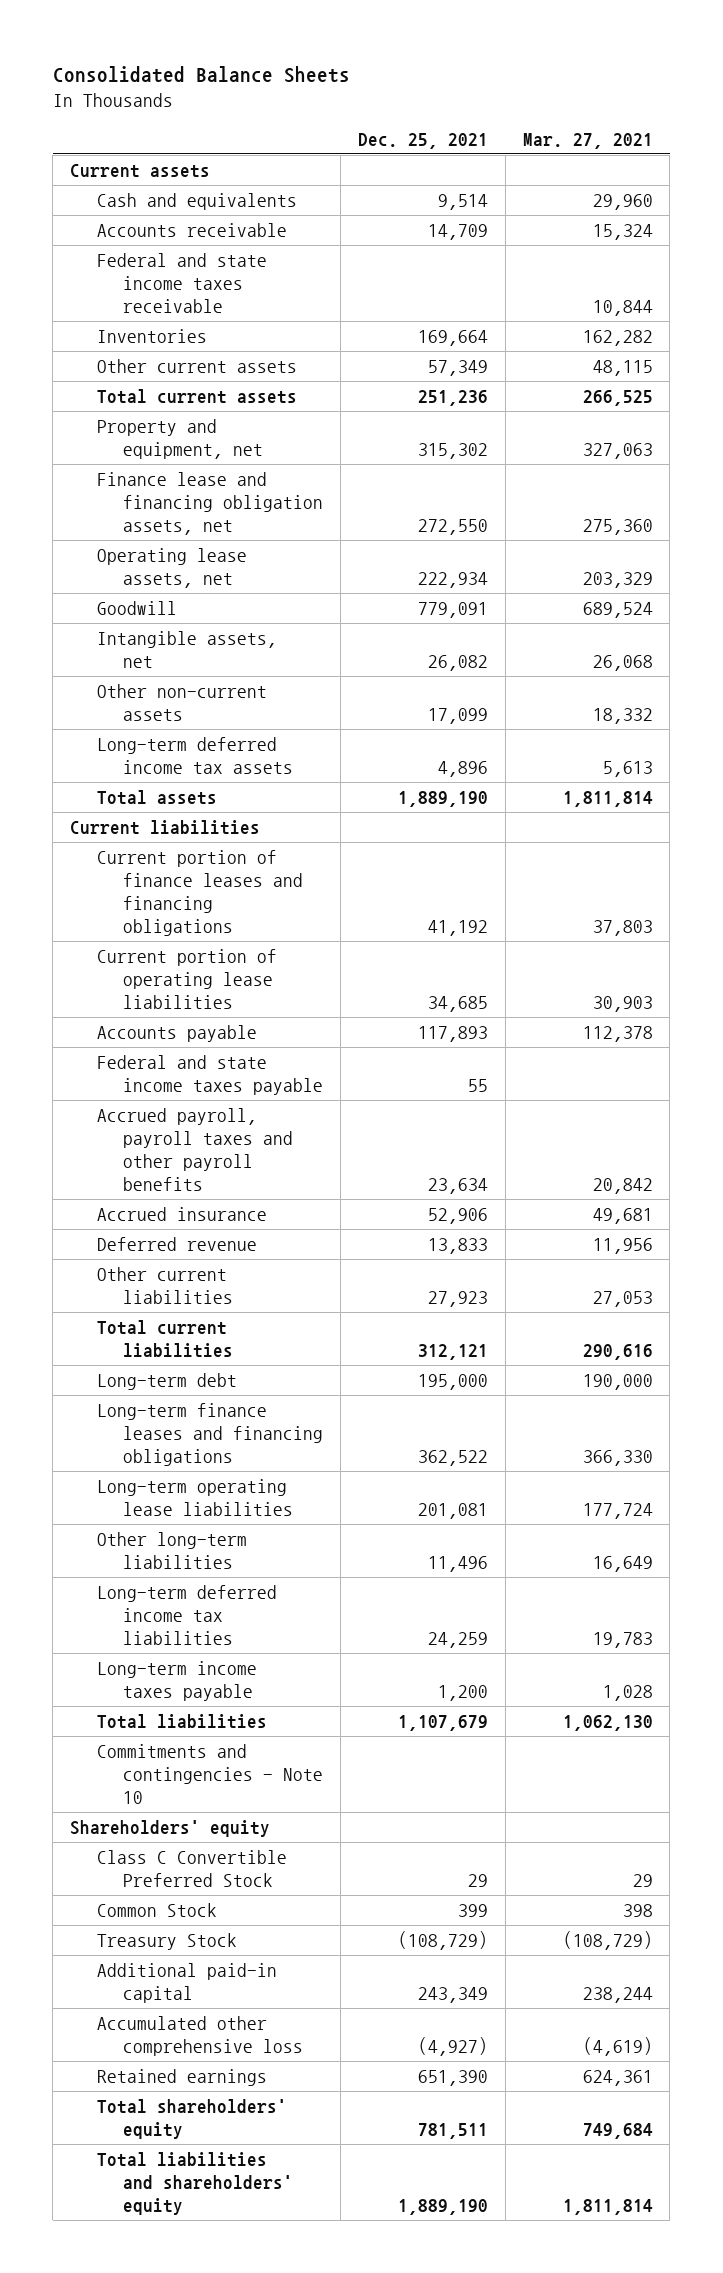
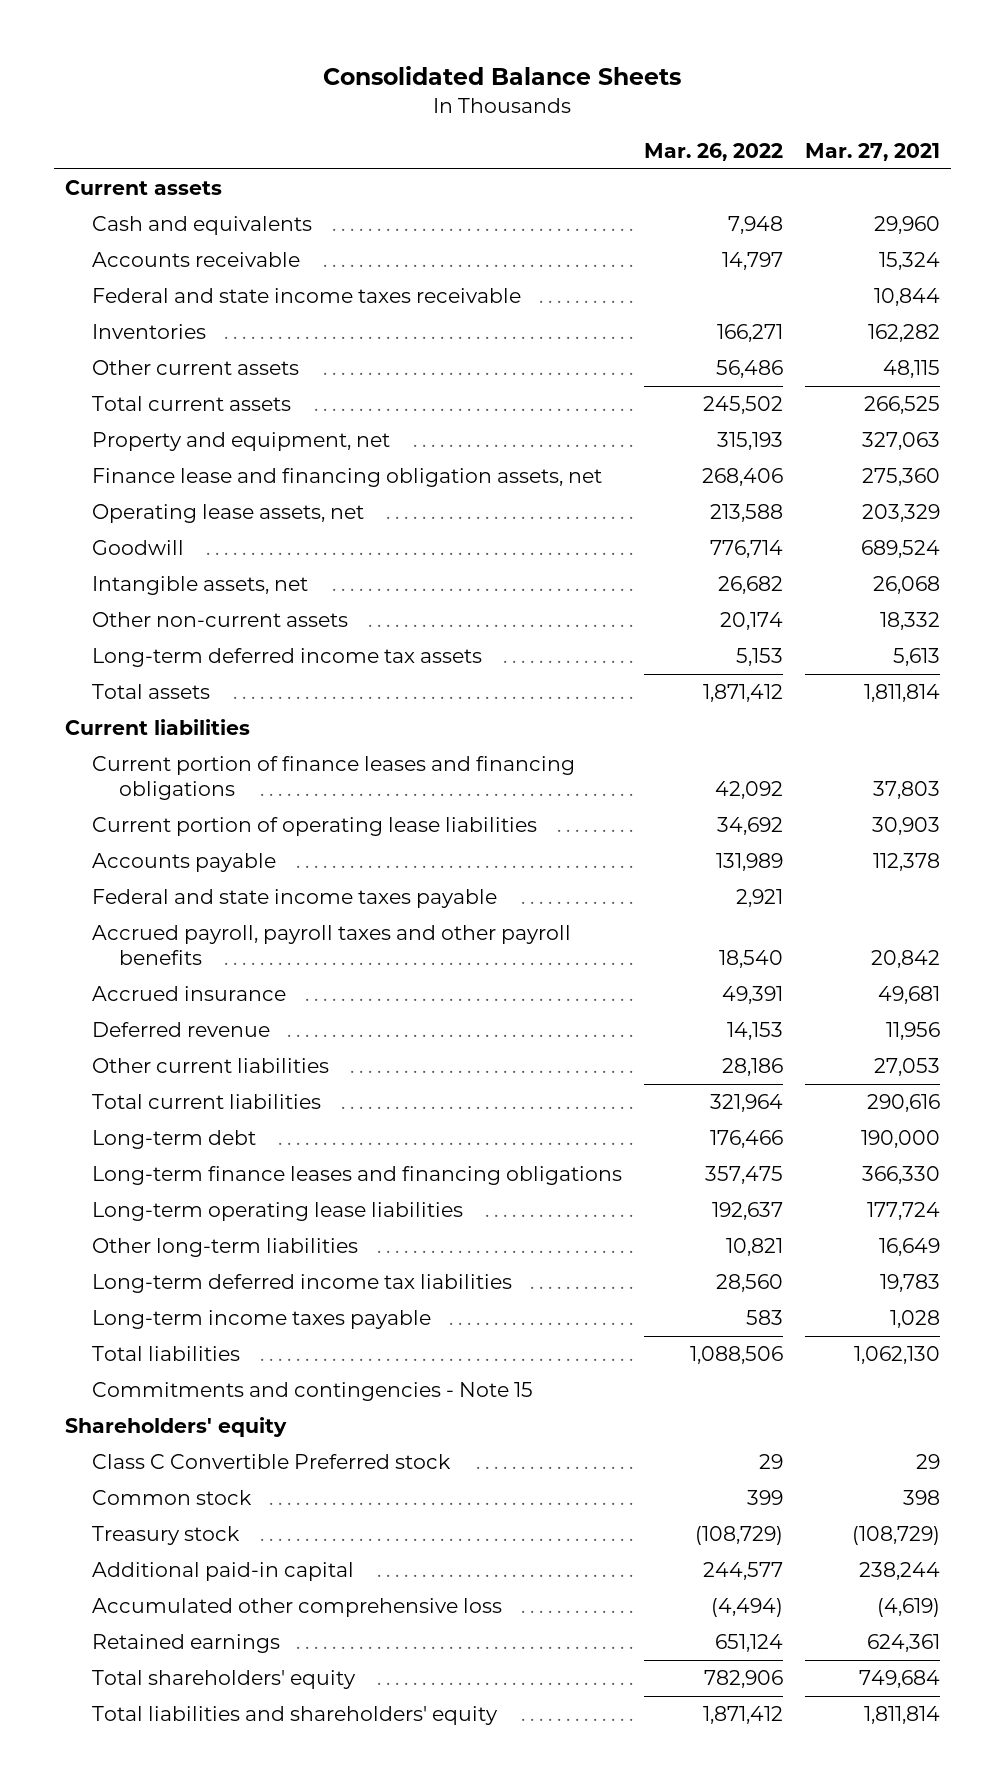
- | Dec. 25, 2021 | Mar. 27, 2021
+ | Mar. 26, 2022 | Mar. 27, 2021
- Commitments and contingencies - Note 10
+ Commitments and contingencies - Note 15
- Class C Convertible Preferred Stock | 29 | 29
- Common Stock | 399 | 398
- Treasury Stock | (108,729) | (108,729)
+ Class C Convertible Preferred stock | 29 | 29
+ Common stock | 399 | 398
+ Treasury stock | (108,729) | (108,729)

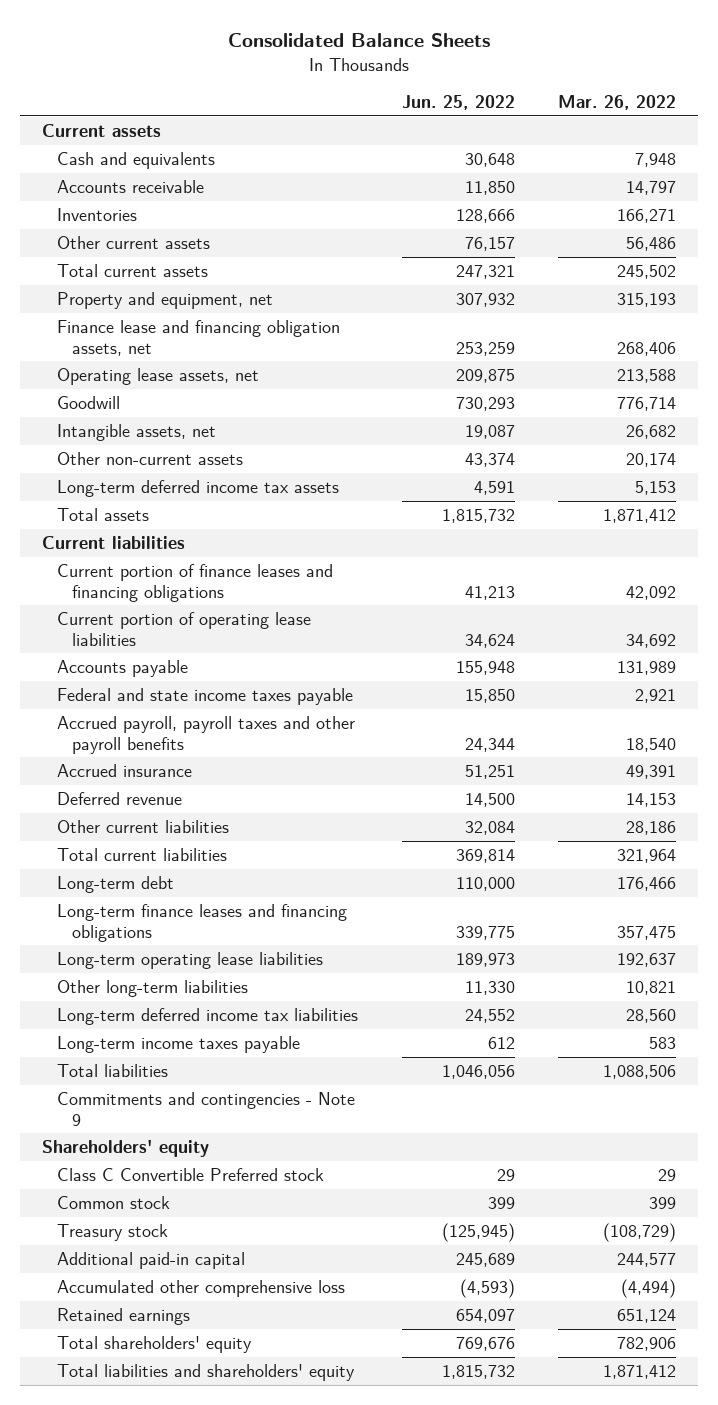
- | Mar. 26, 2022 | Mar. 27, 2021
+ | Jun. 25, 2022 | Mar. 26, 2022
- Federal and state income taxes receivable | | 10,844
- Commitments and contingencies - Note 15
+ Commitments and contingencies - Note 9

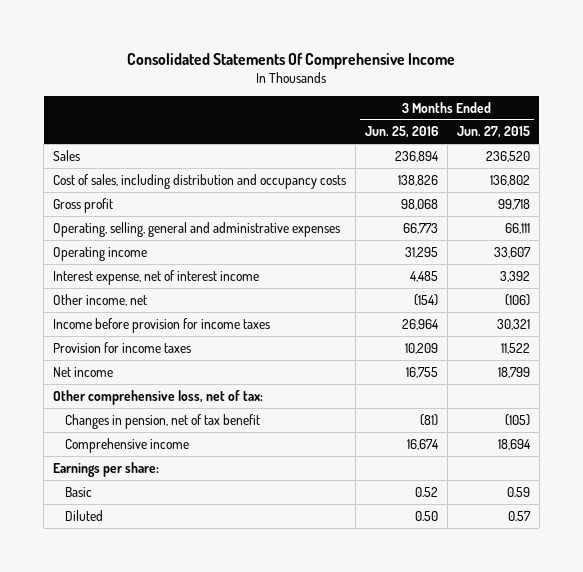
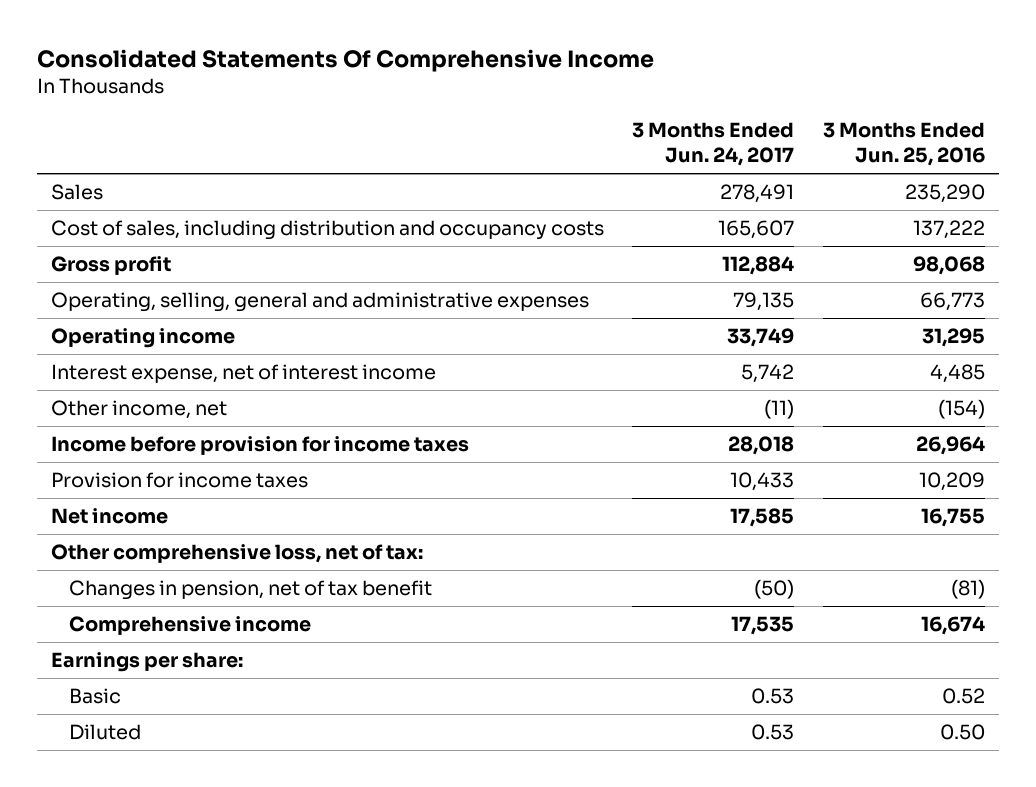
- | 3 Months Ended Jun. 25, 2016 | 3 Months Ended Jun. 27, 2015
+ | 3 Months Ended Jun. 24, 2017 | 3 Months Ended Jun. 25, 2016
- Sales | 236,894 | 236,520
- Cost of sales, including distribution and occupancy costs | 138,826 | 136,802
+ Sales | 278,491 | 235,290
+ Cost of sales, including distribution and occupancy costs | 165,607 | 137,222

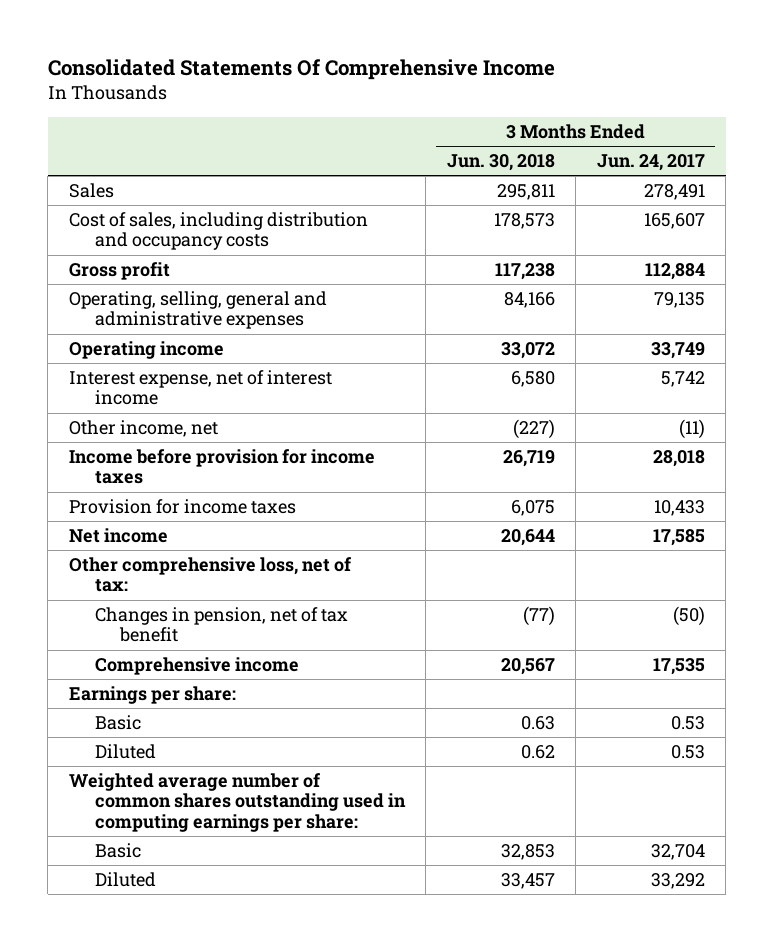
- | 3 Months Ended Jun. 24, 2017 | 3 Months Ended Jun. 25, 2016
+ | 3 Months Ended Jun. 30, 2018 | 3 Months Ended Jun. 24, 2017
+ Weighted average number of common shares outstanding used in computing earnings per share:
+ Basic | 32,853 | 32,704
+ Diluted | 33,457 | 33,292

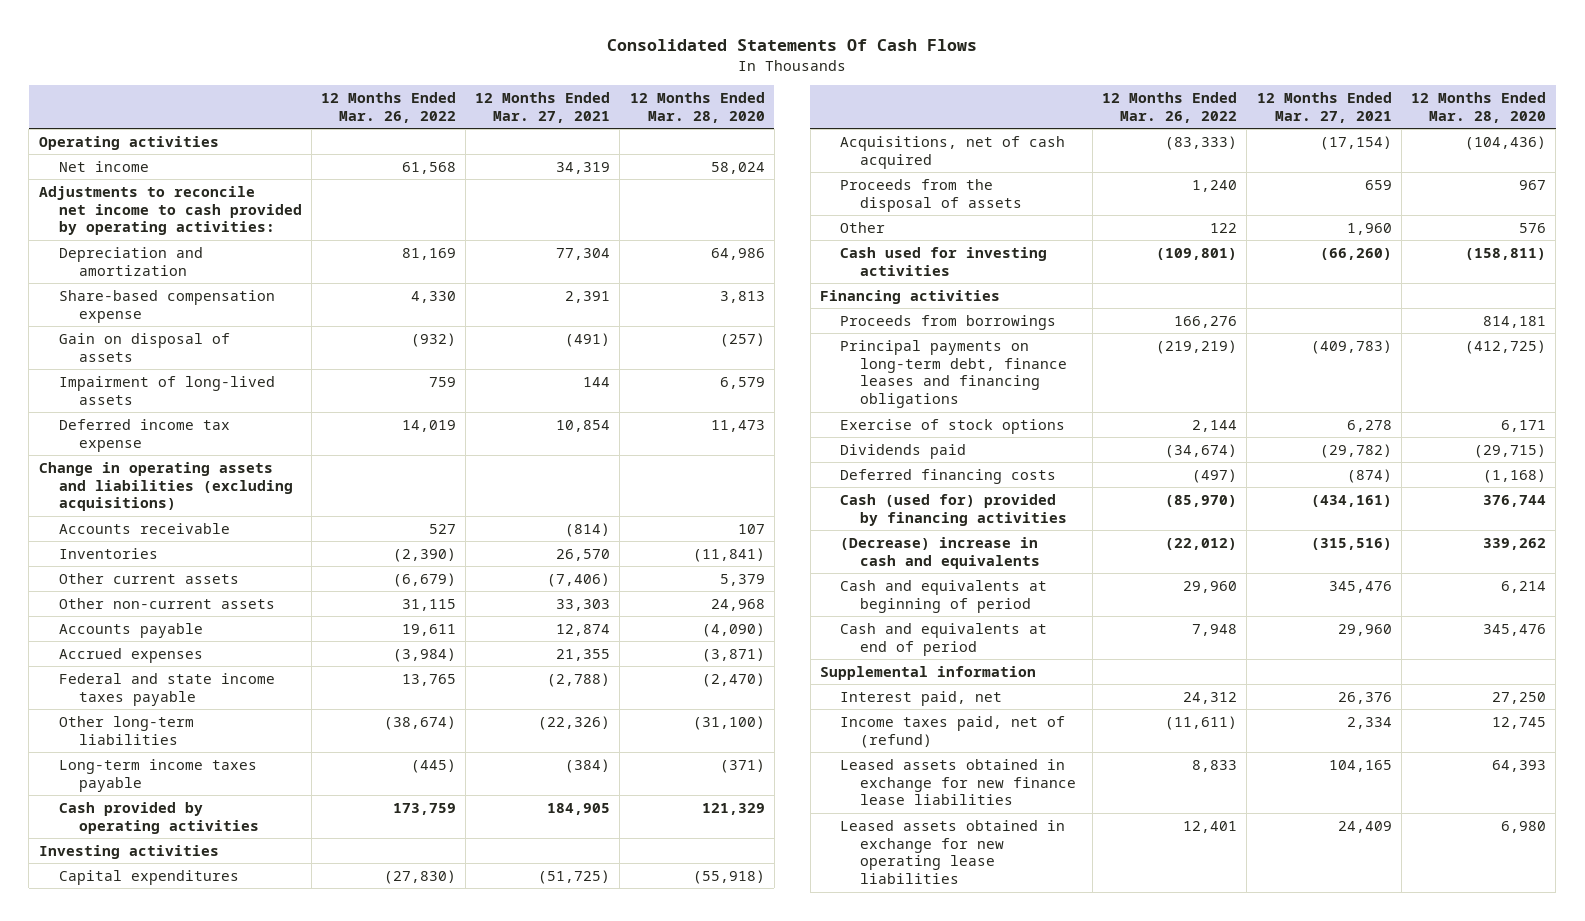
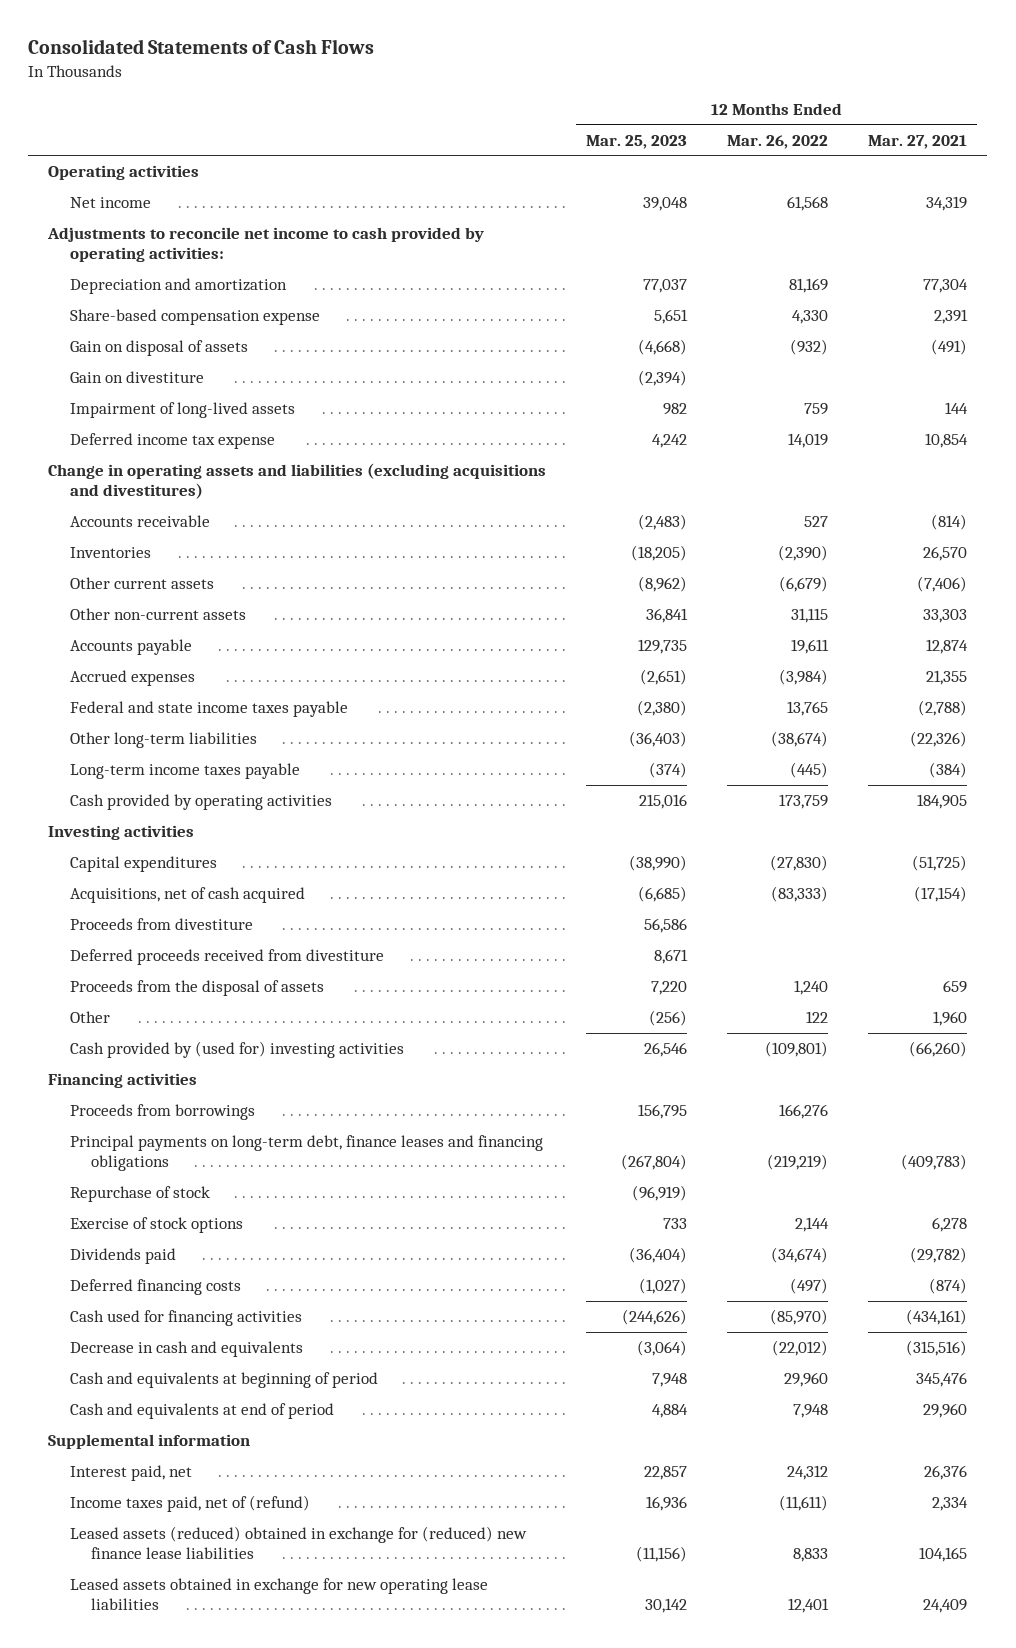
- Consolidated Statements Of Cash Flows
+ Consolidated Statements of Cash Flows
- | 12 Months Ended Mar. 26, 2022 | 12 Months Ended Mar. 27, 2021 | 12 Months Ended Mar. 28, 2020
+ | 12 Months Ended Mar. 25, 2023 | 12 Months Ended Mar. 26, 2022 | 12 Months Ended Mar. 27, 2021
+ Gain on divestiture | (2,394) | |
- Change in operating assets and liabilities (excluding acquisitions)
+ Change in operating assets and liabilities (excluding acquisitions and divestitures)
+ Proceeds from divestiture | 56,586 | |
+ Deferred proceeds received from divestiture | 8,671 | |
- Cash used for investing activities | (109,801) | (66,260) | (158,811)
+ Cash provided by (used for) investing activities | 26,546 | (109,801) | (66,260)
+ Repurchase of stock | (96,919) | |
- Cash (used for) provided by financing activities | (85,970) | (434,161) | 376,744
- (Decrease) increase in cash and equivalents | (22,012) | (315,516) | 339,262
+ Cash used for financing activities | (244,626) | (85,970) | (434,161)
+ Decrease in cash and equivalents | (3,064) | (22,012) | (315,516)
- Leased assets obtained in exchange for new finance lease liabilities | 8,833 | 104,165 | 64,393
+ Leased assets (reduced) obtained in exchange for (reduced) new finance lease liabilities | (11,156) | 8,833 | 104,165

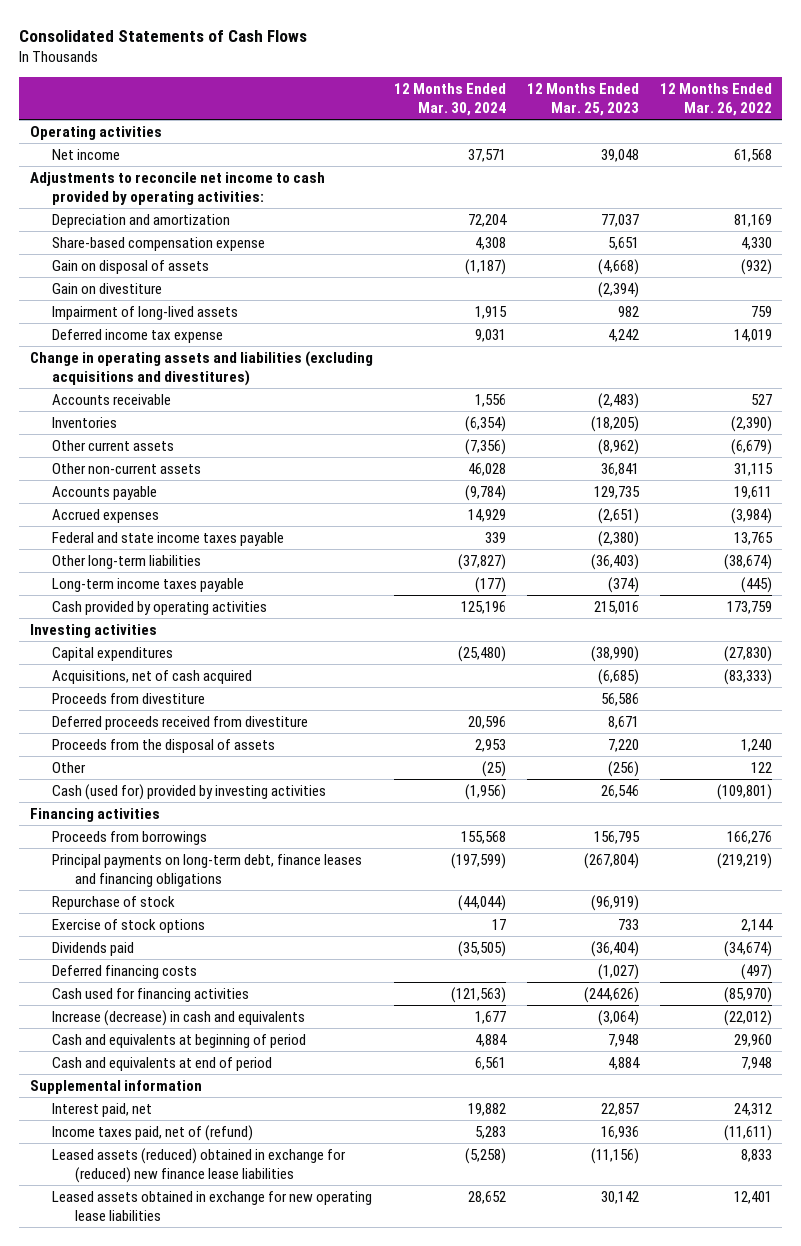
- | 12 Months Ended Mar. 25, 2023 | 12 Months Ended Mar. 26, 2022 | 12 Months Ended Mar. 27, 2021
+ | 12 Months Ended Mar. 30, 2024 | 12 Months Ended Mar. 25, 2023 | 12 Months Ended Mar. 26, 2022
- Cash provided by (used for) investing activities | 26,546 | (109,801) | (66,260)
+ Cash (used for) provided by investing activities | (1,956) | 26,546 | (109,801)
- Decrease in cash and equivalents | (3,064) | (22,012) | (315,516)
+ Increase (decrease) in cash and equivalents | 1,677 | (3,064) | (22,012)

